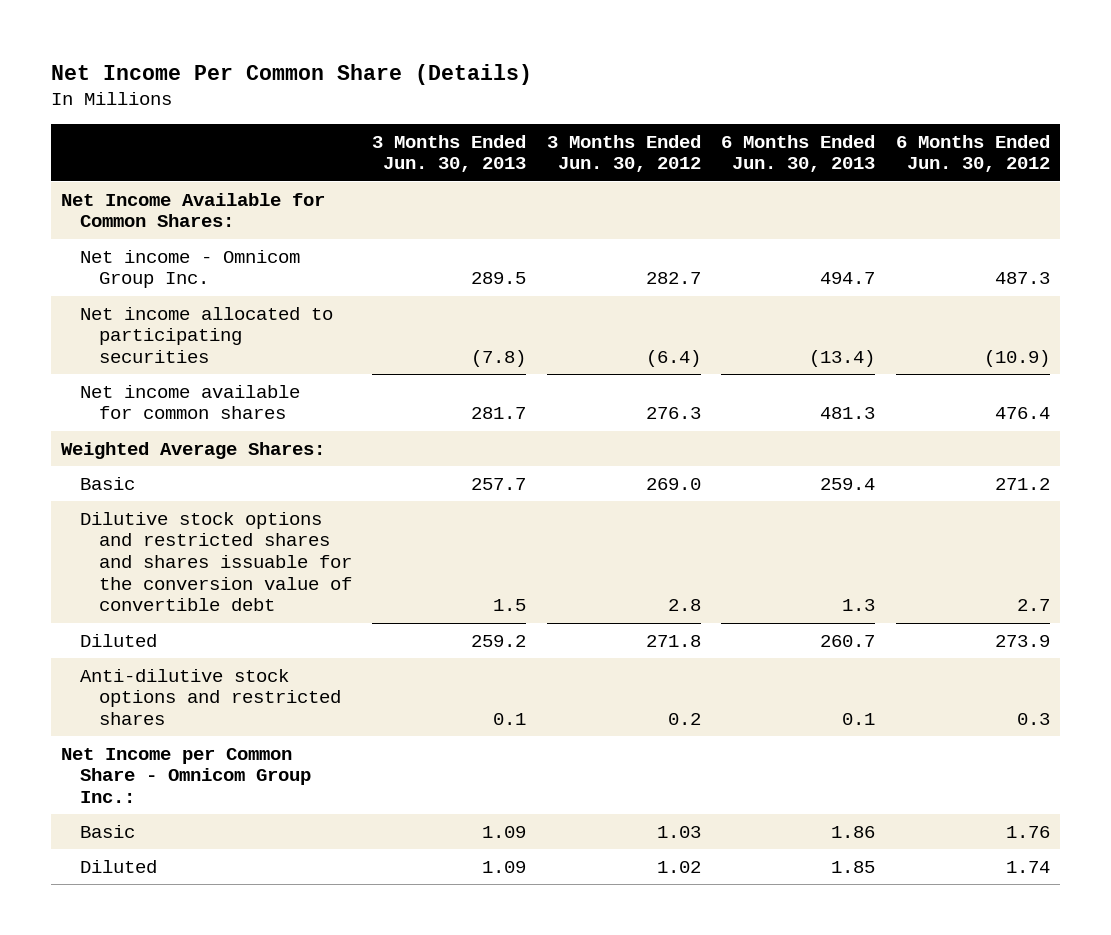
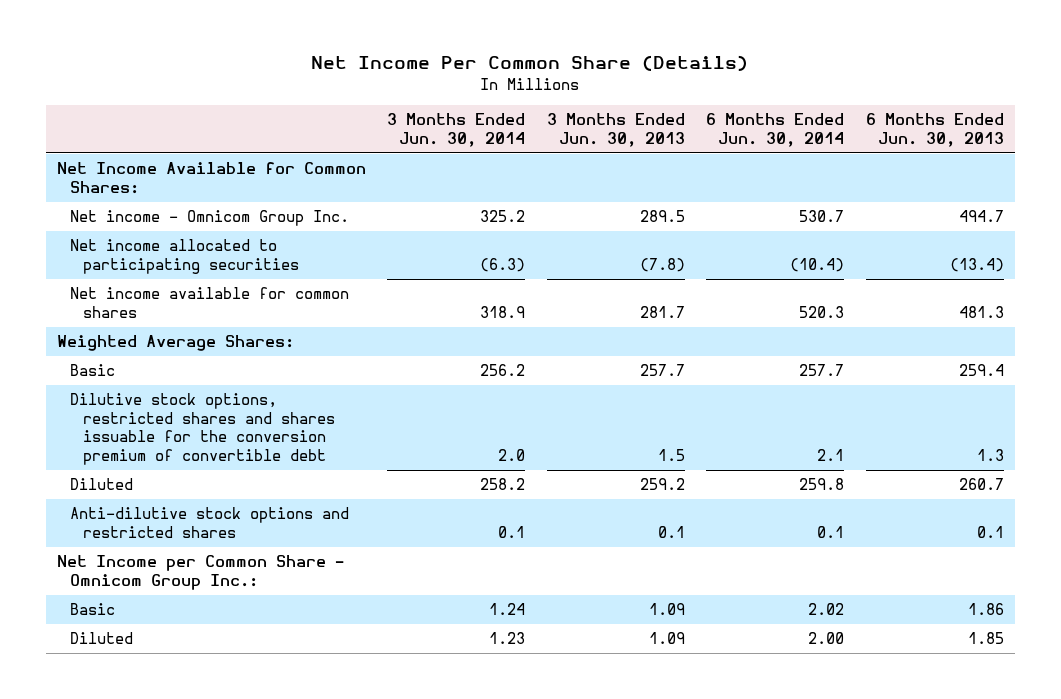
- | 3 Months Ended Jun. 30, 2013 | 3 Months Ended Jun. 30, 2012 | 6 Months Ended Jun. 30, 2013 | 6 Months Ended Jun. 30, 2012
+ | 3 Months Ended Jun. 30, 2014 | 3 Months Ended Jun. 30, 2013 | 6 Months Ended Jun. 30, 2014 | 6 Months Ended Jun. 30, 2013
- Dilutive stock options and restricted shares and shares issuable for the conversion value of convertible debt | 1.5 | 2.8 | 1.3 | 2.7
+ Dilutive stock options, restricted shares and shares issuable for the conversion premium of convertible debt | 2.0 | 1.5 | 2.1 | 1.3

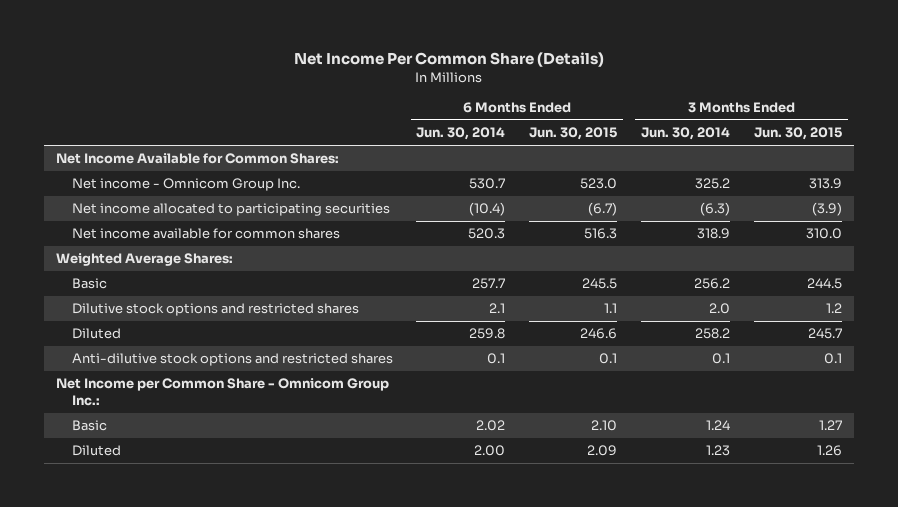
- | 3 Months Ended Jun. 30, 2014 | 3 Months Ended Jun. 30, 2013 | 6 Months Ended Jun. 30, 2014 | 6 Months Ended Jun. 30, 2013
+ | 6 Months Ended Jun. 30, 2014 | 6 Months Ended Jun. 30, 2015 | 3 Months Ended Jun. 30, 2014 | 3 Months Ended Jun. 30, 2015
- Dilutive stock options, restricted shares and shares issuable for the conversion premium of convertible debt | 2.0 | 1.5 | 2.1 | 1.3
+ Dilutive stock options and restricted shares | 2.1 | 1.1 | 2.0 | 1.2

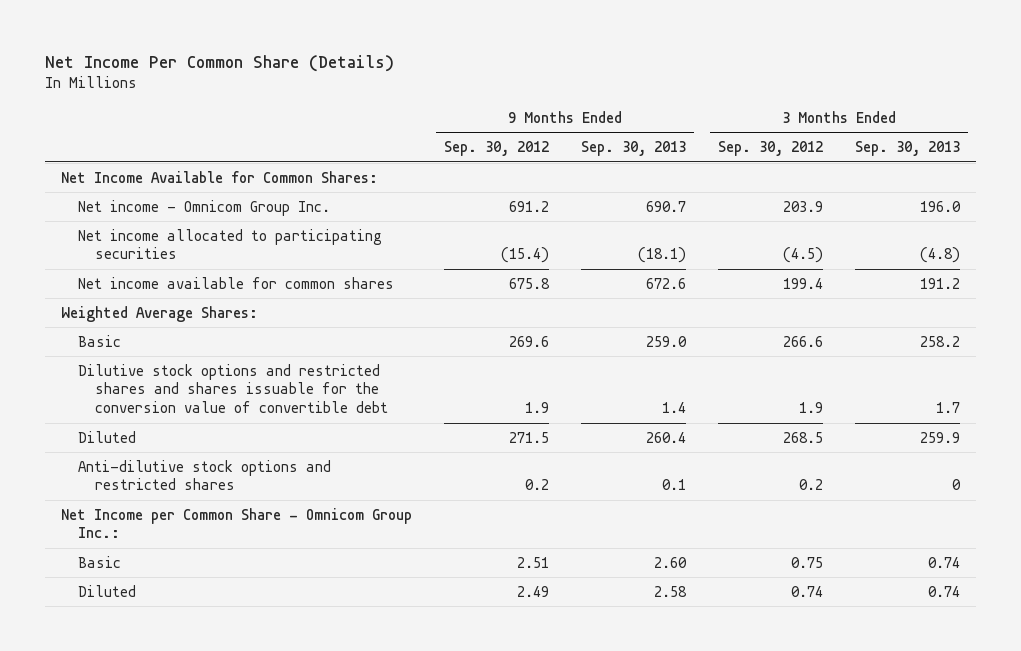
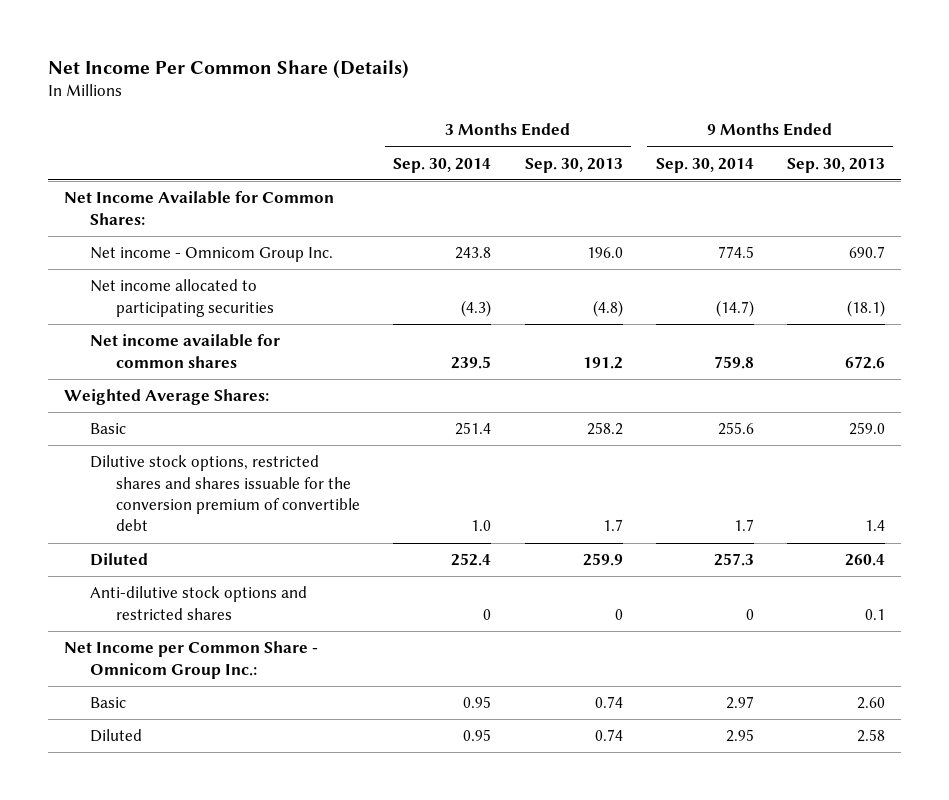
- | 9 Months Ended Sep. 30, 2012 | 9 Months Ended Sep. 30, 2013 | 3 Months Ended Sep. 30, 2012 | 3 Months Ended Sep. 30, 2013
+ | 3 Months Ended Sep. 30, 2014 | 3 Months Ended Sep. 30, 2013 | 9 Months Ended Sep. 30, 2014 | 9 Months Ended Sep. 30, 2013
- Dilutive stock options and restricted shares and shares issuable for the conversion value of convertible debt | 1.9 | 1.4 | 1.9 | 1.7
+ Dilutive stock options, restricted shares and shares issuable for the conversion premium of convertible debt | 1.0 | 1.7 | 1.7 | 1.4

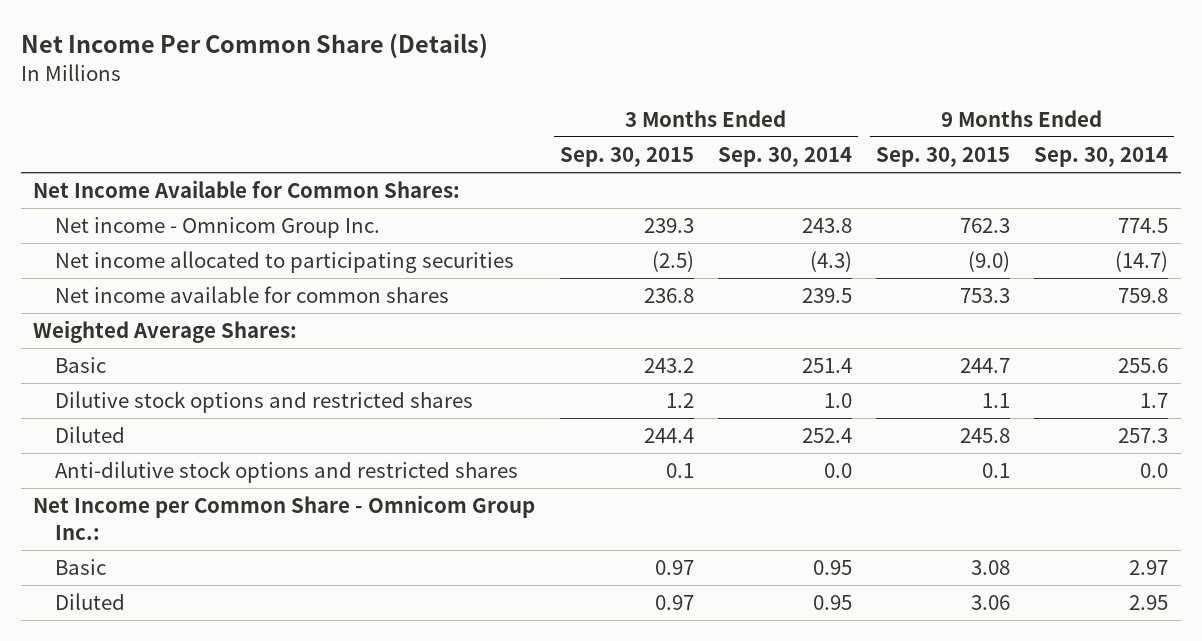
- | 3 Months Ended Sep. 30, 2014 | 3 Months Ended Sep. 30, 2013 | 9 Months Ended Sep. 30, 2014 | 9 Months Ended Sep. 30, 2013
+ | 3 Months Ended Sep. 30, 2015 | 3 Months Ended Sep. 30, 2014 | 9 Months Ended Sep. 30, 2015 | 9 Months Ended Sep. 30, 2014
- Dilutive stock options, restricted shares and shares issuable for the conversion premium of convertible debt | 1.0 | 1.7 | 1.7 | 1.4
+ Dilutive stock options and restricted shares | 1.2 | 1.0 | 1.1 | 1.7
- Anti-dilutive stock options and restricted shares | 0 | 0 | 0 | 0.1
+ Anti-dilutive stock options and restricted shares | 0.1 | 0.0 | 0.1 | 0.0

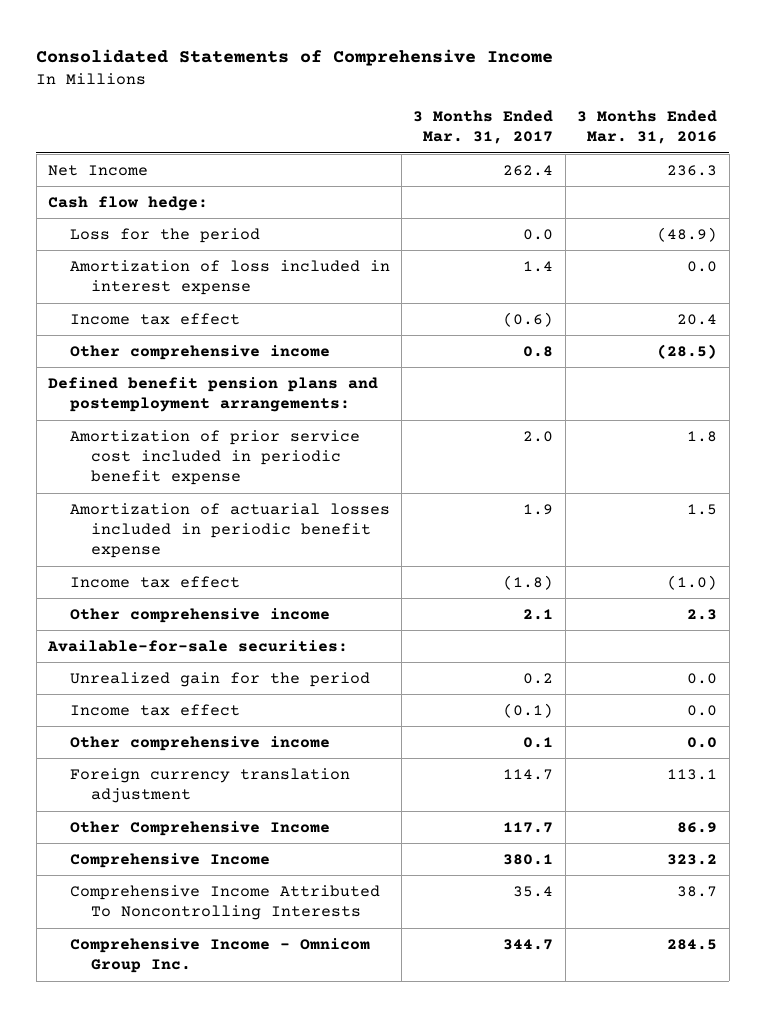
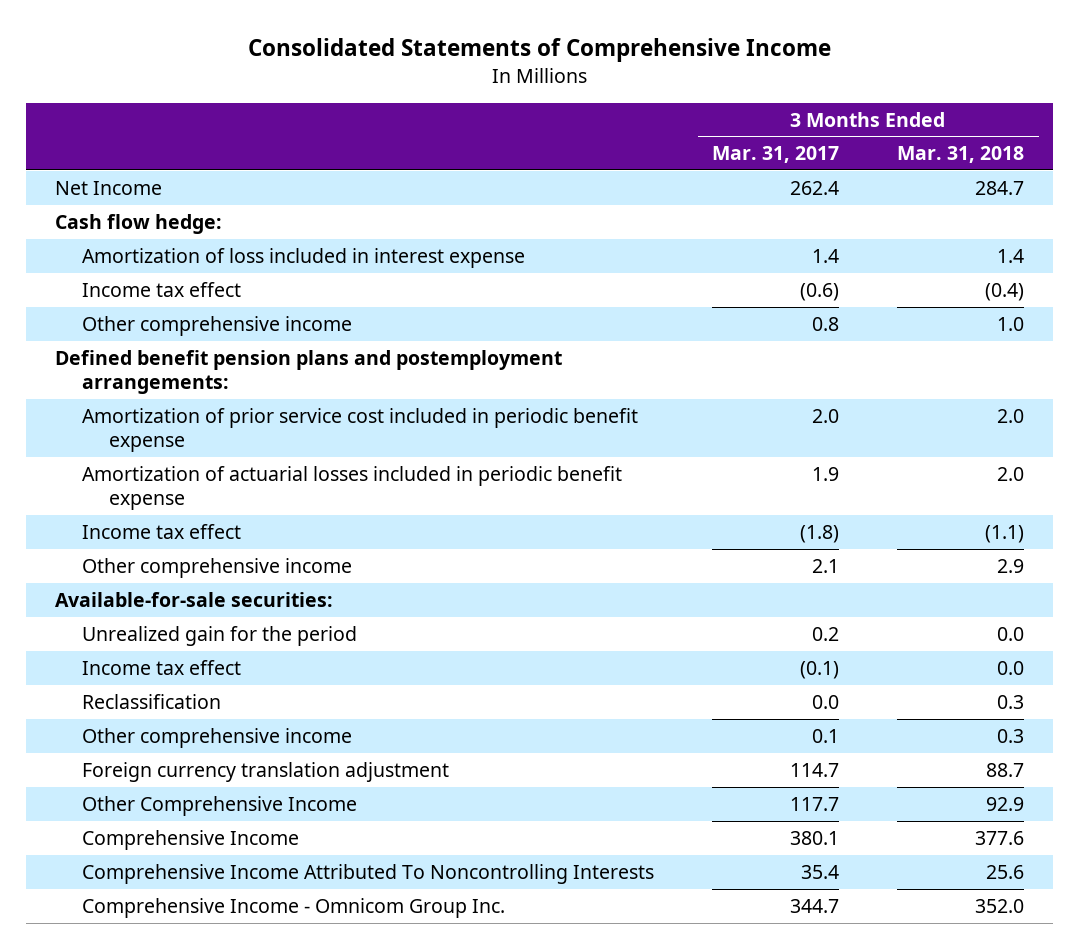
- | 3 Months Ended Mar. 31, 2017 | 3 Months Ended Mar. 31, 2016
+ | 3 Months Ended Mar. 31, 2017 | 3 Months Ended Mar. 31, 2018
- Loss for the period | 0.0 | (48.9)
+ Reclassification | 0.0 | 0.3

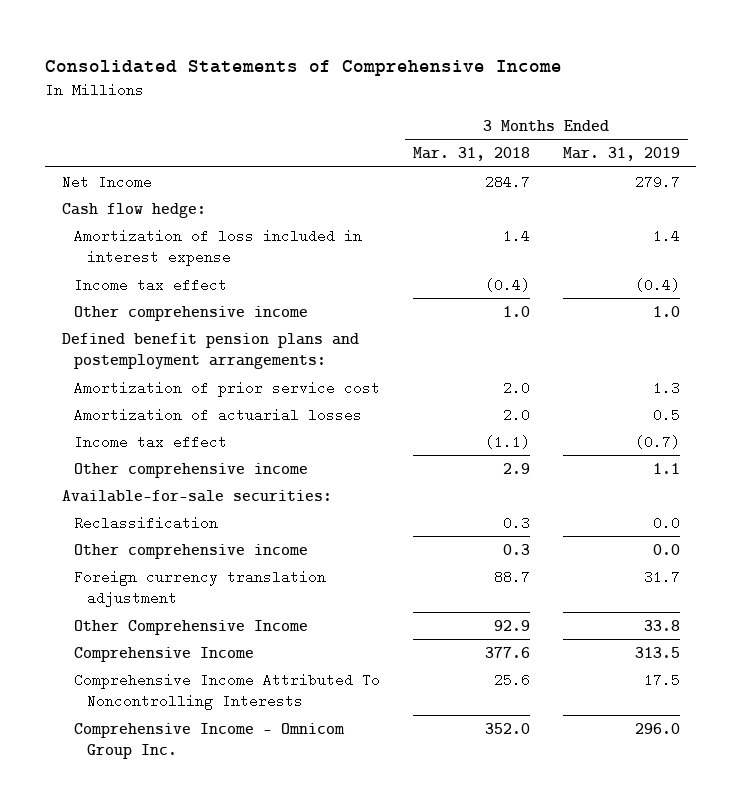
- | 3 Months Ended Mar. 31, 2017 | 3 Months Ended Mar. 31, 2018
+ | 3 Months Ended Mar. 31, 2018 | 3 Months Ended Mar. 31, 2019
- Amortization of prior service cost included in periodic benefit expense | 2.0 | 2.0
- Amortization of actuarial losses included in periodic benefit expense | 1.9 | 2.0
+ Amortization of prior service cost | 2.0 | 1.3
+ Amortization of actuarial losses | 2.0 | 0.5
- Unrealized gain for the period | 0.2 | 0.0
- Income tax effect | (0.1) | 0.0

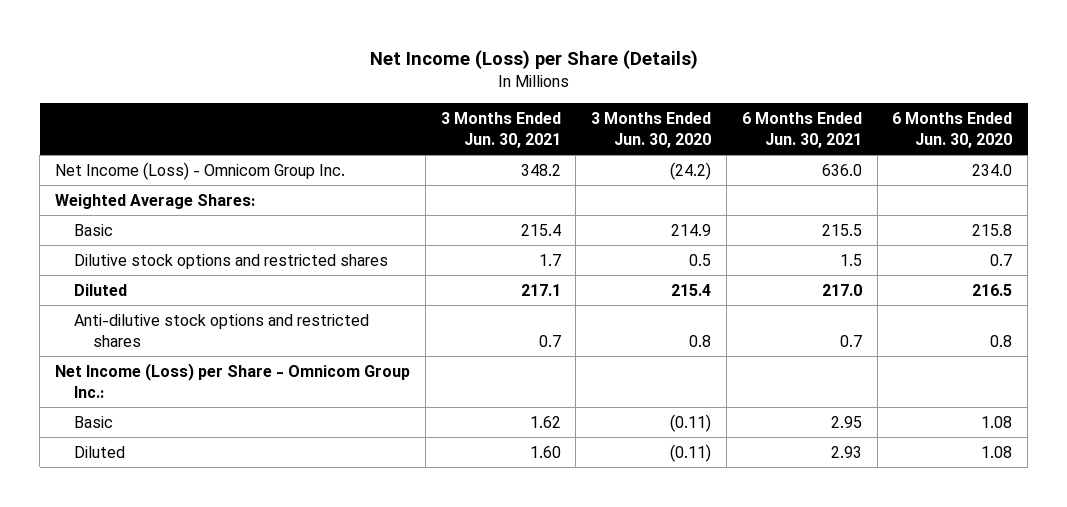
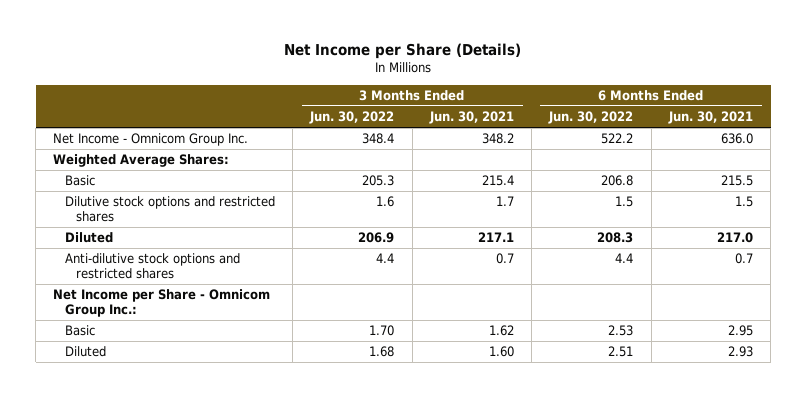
- Net Income (Loss) per Share (Details)
+ Net Income per Share (Details)
- | 3 Months Ended Jun. 30, 2021 | 3 Months Ended Jun. 30, 2020 | 6 Months Ended Jun. 30, 2021 | 6 Months Ended Jun. 30, 2020
+ | 3 Months Ended Jun. 30, 2022 | 3 Months Ended Jun. 30, 2021 | 6 Months Ended Jun. 30, 2022 | 6 Months Ended Jun. 30, 2021
- Net Income (Loss) - Omnicom Group Inc. | 348.2 | (24.2) | 636.0 | 234.0
+ Net Income - Omnicom Group Inc. | 348.4 | 348.2 | 522.2 | 636.0
- Net Income (Loss) per Share - Omnicom Group Inc.:
+ Net Income per Share - Omnicom Group Inc.:

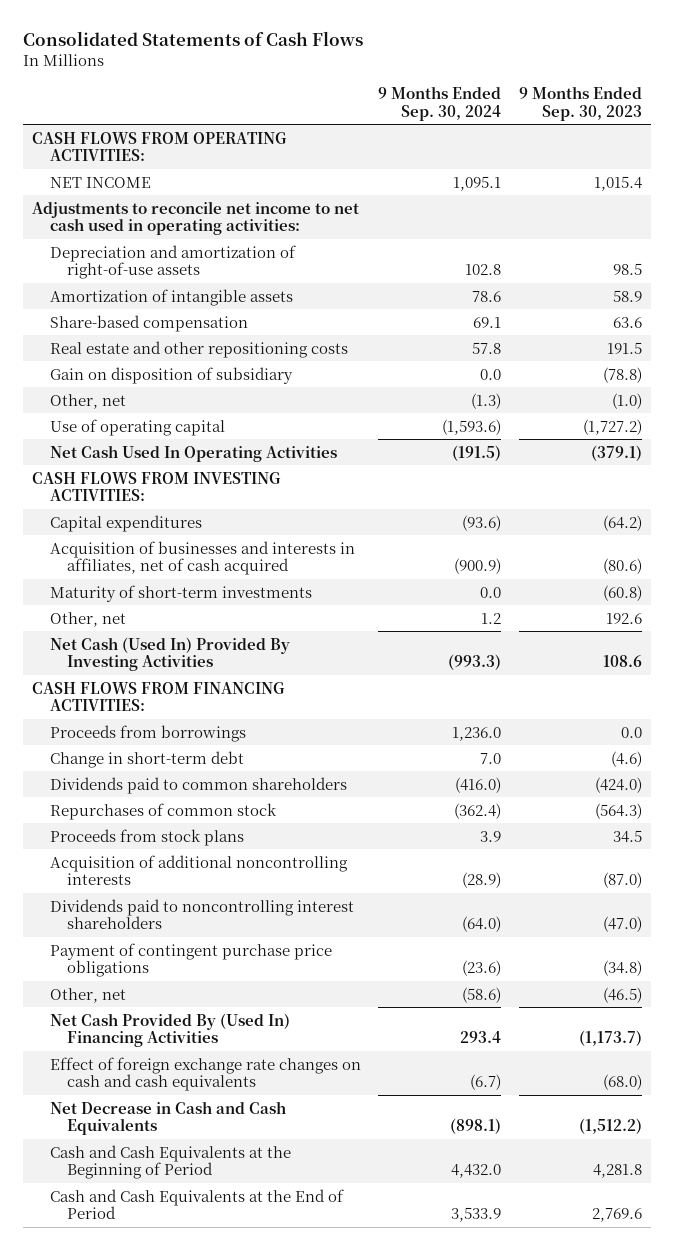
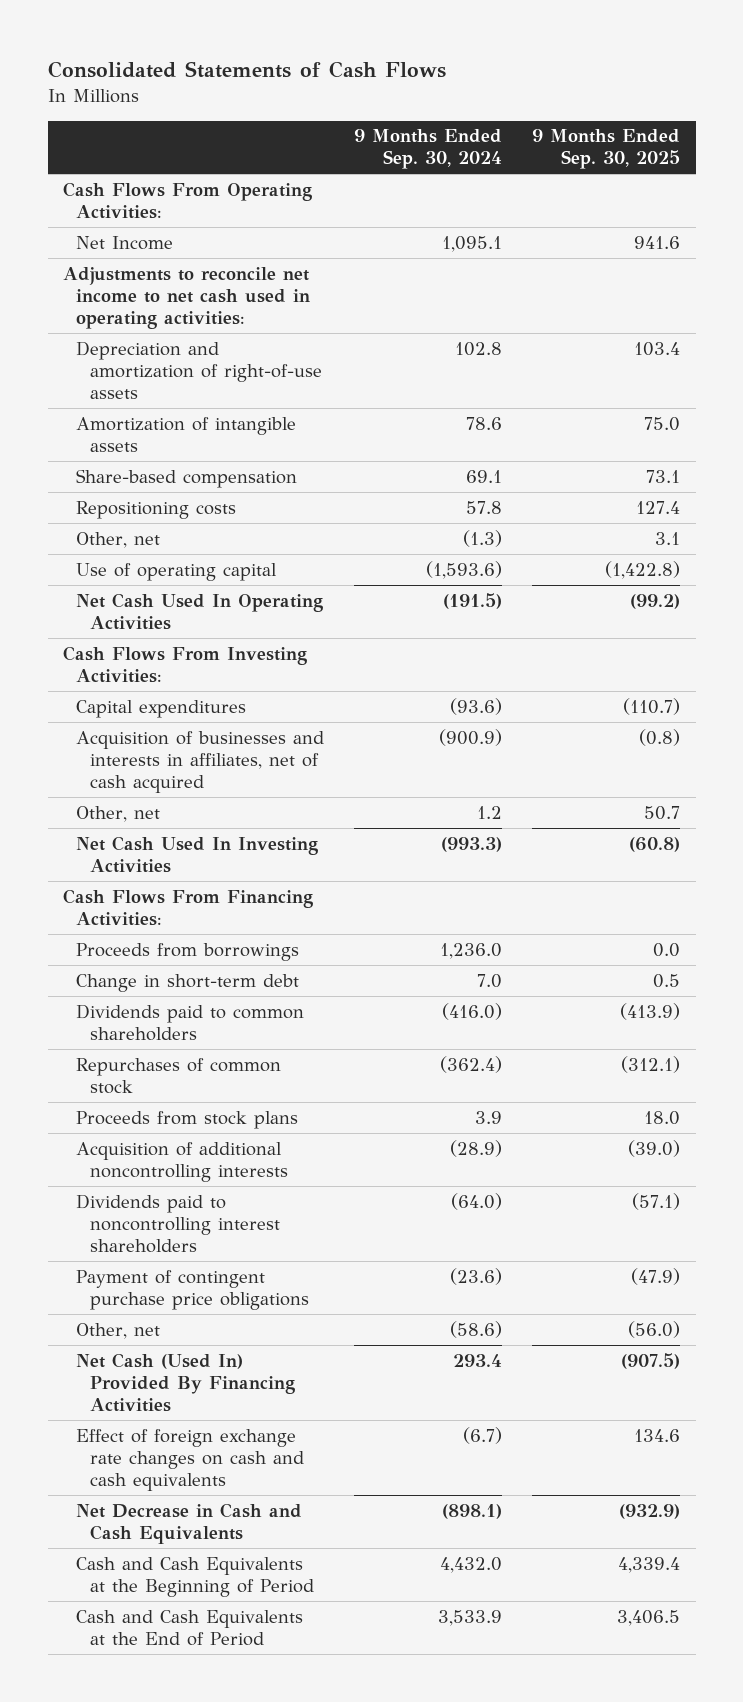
- | 9 Months Ended Sep. 30, 2024 | 9 Months Ended Sep. 30, 2023
+ | 9 Months Ended Sep. 30, 2024 | 9 Months Ended Sep. 30, 2025
- CASH FLOWS FROM OPERATING ACTIVITIES:
- NET INCOME | 1,095.1 | 1,015.4
+ Cash Flows From Operating Activities:
+ Net Income | 1,095.1 | 941.6
- Real estate and other repositioning costs | 57.8 | 191.5
- Gain on disposition of subsidiary | 0.0 | (78.8)
+ Repositioning costs | 57.8 | 127.4
- CASH FLOWS FROM INVESTING ACTIVITIES:
+ Cash Flows From Investing Activities:
- Maturity of short-term investments | 0.0 | (60.8)
- Net Cash (Used In) Provided By Investing Activities | (993.3) | 108.6
- CASH FLOWS FROM FINANCING ACTIVITIES:
+ Net Cash Used In Investing Activities | (993.3) | (60.8)
+ Cash Flows From Financing Activities:
- Net Cash Provided By (Used In) Financing Activities | 293.4 | (1,173.7)
+ Net Cash (Used In) Provided By Financing Activities | 293.4 | (907.5)

